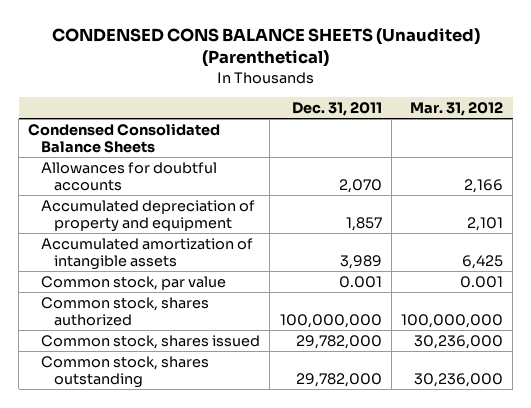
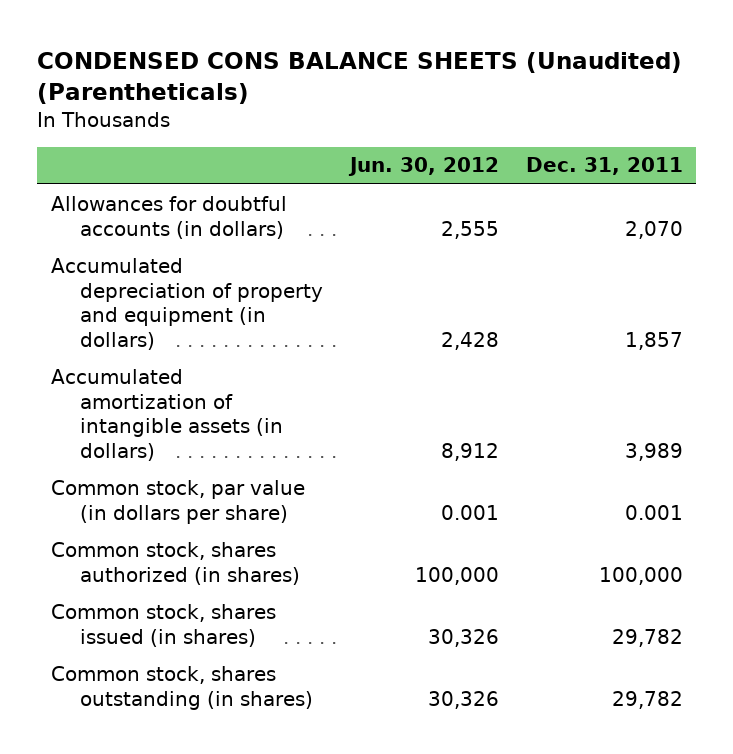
- CONDENSED CONS BALANCE SHEETS (Unaudited) (Parenthetical)
+ CONDENSED CONS BALANCE SHEETS (Unaudited) (Parentheticals)
- | Dec. 31, 2011 | Mar. 31, 2012
+ | Jun. 30, 2012 | Dec. 31, 2011
- Condensed Consolidated Balance Sheets
- Allowances for doubtful accounts | 2,070 | 2,166
- Accumulated depreciation of property and equipment | 1,857 | 2,101
- Accumulated amortization of intangible assets | 3,989 | 6,425
- Common stock, par value | 0.001 | 0.001
- Common stock, shares authorized | 100,000,000 | 100,000,000
- Common stock, shares issued | 29,782,000 | 30,236,000
- Common stock, shares outstanding | 29,782,000 | 30,236,000
+ Allowances for doubtful accounts (in dollars) | 2,555 | 2,070
+ Accumulated depreciation of property and equipment (in dollars) | 2,428 | 1,857
+ Accumulated amortization of intangible assets (in dollars) | 8,912 | 3,989
+ Common stock, par value (in dollars per share) | 0.001 | 0.001
+ Common stock, shares authorized (in shares) | 100,000 | 100,000
+ Common stock, shares issued (in shares) | 30,326 | 29,782
+ Common stock, shares outstanding (in shares) | 30,326 | 29,782

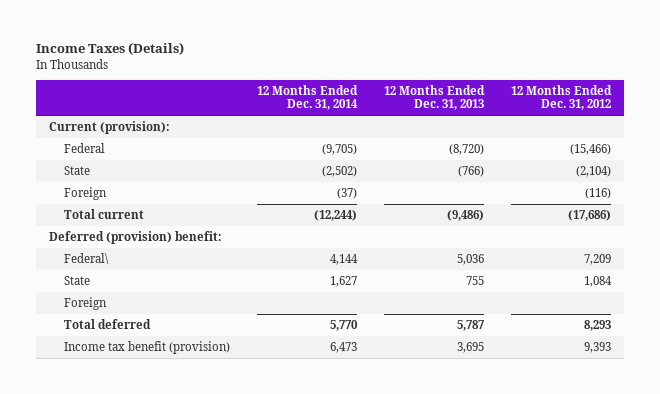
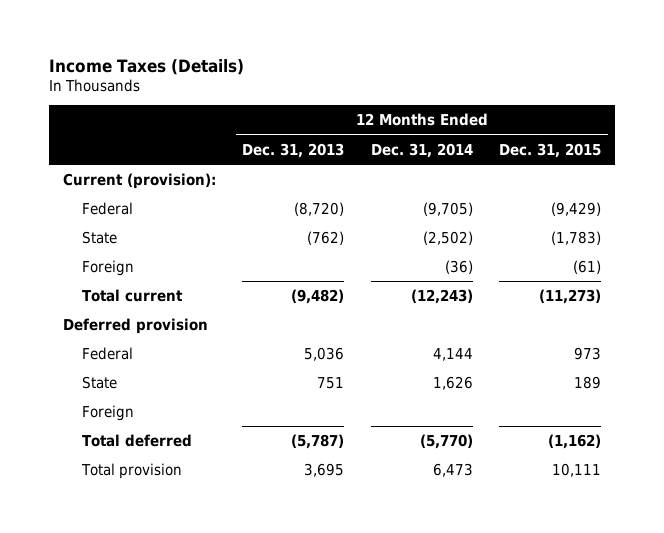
- | 12 Months Ended Dec. 31, 2014 | 12 Months Ended Dec. 31, 2013 | 12 Months Ended Dec. 31, 2012
+ | 12 Months Ended Dec. 31, 2013 | 12 Months Ended Dec. 31, 2014 | 12 Months Ended Dec. 31, 2015
- State | (2,502) | (766) | (2,104)
- Foreign | (37) | | (116)
- Total current | (12,244) | (9,486) | (17,686)
- Deferred (provision) benefit:
- Federal\ | 4,144 | 5,036 | 7,209
- State | 1,627 | 755 | 1,084
+ State | (762) | (2,502) | (1,783)
+ Foreign | | (36) | (61)
+ Total current | (9,482) | (12,243) | (11,273)
+ Deferred provision
+ Federal | 5,036 | 4,144 | 973
+ State | 751 | 1,626 | 189
- Total deferred | 5,770 | 5,787 | 8,293
- Income tax benefit (provision) | 6,473 | 3,695 | 9,393
+ Total deferred | (5,787) | (5,770) | (1,162)
+ Total provision | 3,695 | 6,473 | 10,111

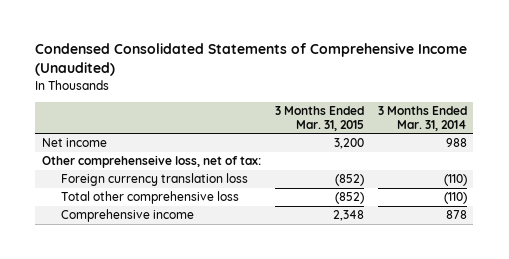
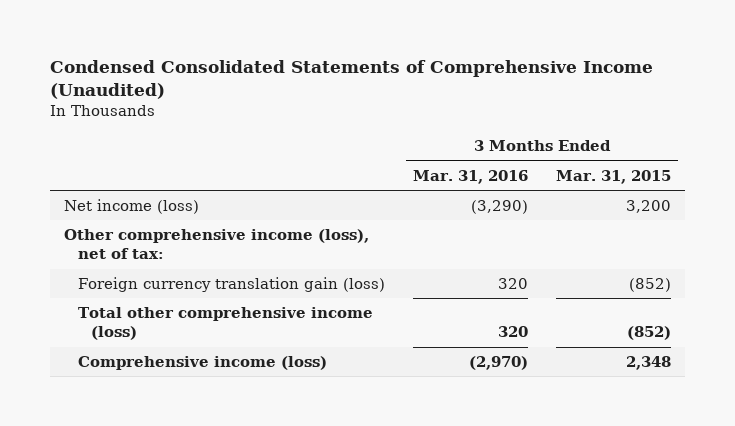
- | 3 Months Ended Mar. 31, 2015 | 3 Months Ended Mar. 31, 2014
+ | 3 Months Ended Mar. 31, 2016 | 3 Months Ended Mar. 31, 2015
- Net income | 3,200 | 988
- Other comprehenseive loss, net of tax:
- Foreign currency translation loss | (852) | (110)
- Total other comprehensive loss | (852) | (110)
- Comprehensive income | 2,348 | 878
+ Net income (loss) | (3,290) | 3,200
+ Other comprehensive income (loss), net of tax:
+ Foreign currency translation gain (loss) | 320 | (852)
+ Total other comprehensive income (loss) | 320 | (852)
+ Comprehensive income (loss) | (2,970) | 2,348

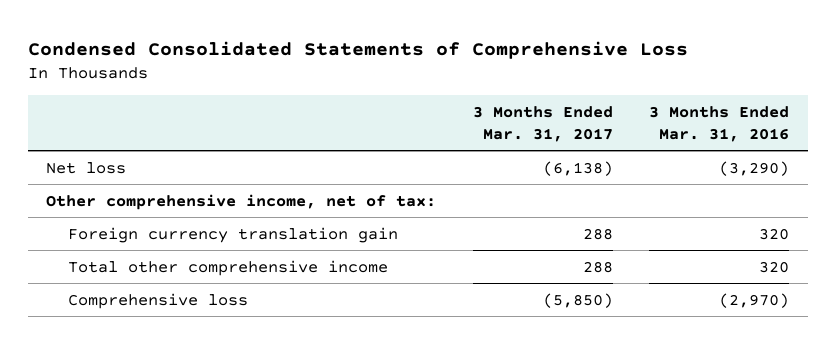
- Condensed Consolidated Statements of Comprehensive Income (Unaudited)
+ Condensed Consolidated Statements of Comprehensive Loss
- | 3 Months Ended Mar. 31, 2016 | 3 Months Ended Mar. 31, 2015
+ | 3 Months Ended Mar. 31, 2017 | 3 Months Ended Mar. 31, 2016
- Net income (loss) | (3,290) | 3,200
- Other comprehensive income (loss), net of tax:
- Foreign currency translation gain (loss) | 320 | (852)
- Total other comprehensive income (loss) | 320 | (852)
- Comprehensive income (loss) | (2,970) | 2,348
+ Net loss | (6,138) | (3,290)
+ Other comprehensive income, net of tax:
+ Foreign currency translation gain | 288 | 320
+ Total other comprehensive income | 288 | 320
+ Comprehensive loss | (5,850) | (2,970)

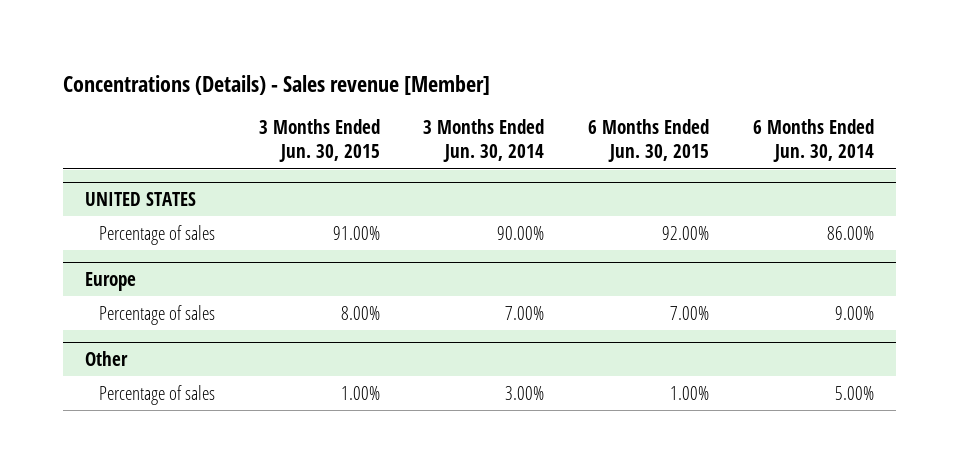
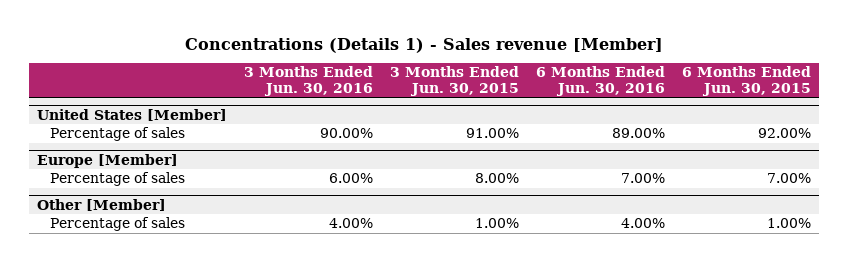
- Concentrations (Details) - Sales revenue [Member]
+ Concentrations (Details 1) - Sales revenue [Member]
- | 3 Months Ended Jun. 30, 2015 | 3 Months Ended Jun. 30, 2014 | 6 Months Ended Jun. 30, 2015 | 6 Months Ended Jun. 30, 2014
+ | 3 Months Ended Jun. 30, 2016 | 3 Months Ended Jun. 30, 2015 | 6 Months Ended Jun. 30, 2016 | 6 Months Ended Jun. 30, 2015
- UNITED STATES
+ United States [Member]
- Europe
+ Europe [Member]
- Other
+ Other [Member]

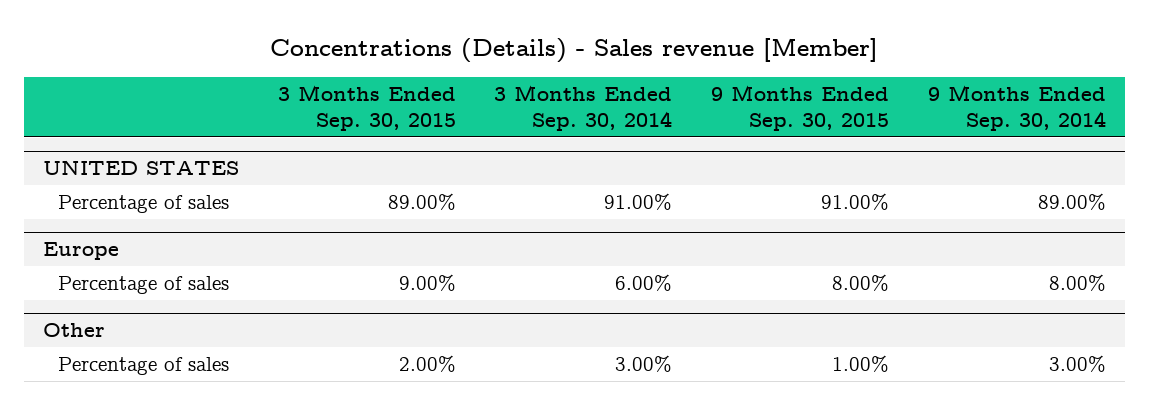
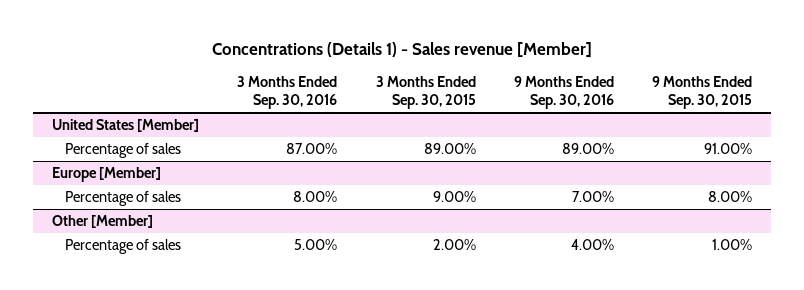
- Concentrations (Details) - Sales revenue [Member]
+ Concentrations (Details 1) - Sales revenue [Member]
- | 3 Months Ended Sep. 30, 2015 | 3 Months Ended Sep. 30, 2014 | 9 Months Ended Sep. 30, 2015 | 9 Months Ended Sep. 30, 2014
+ | 3 Months Ended Sep. 30, 2016 | 3 Months Ended Sep. 30, 2015 | 9 Months Ended Sep. 30, 2016 | 9 Months Ended Sep. 30, 2015
- UNITED STATES
+ United States [Member]
- Europe
+ Europe [Member]
- Other
+ Other [Member]

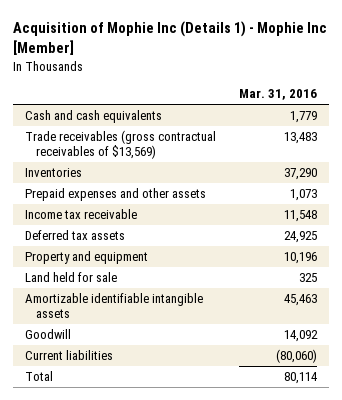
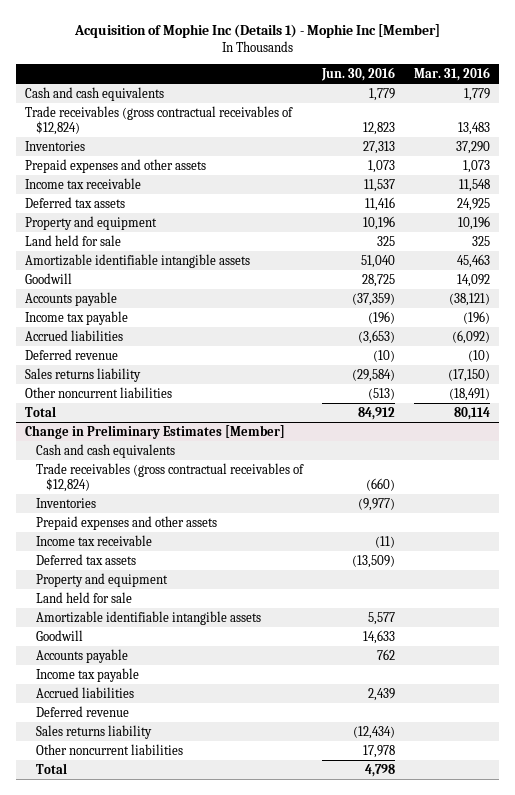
- | Mar. 31, 2016
+ | Jun. 30, 2016 | Mar. 31, 2016
- Trade receivables (gross contractual receivables of $13,569) | 13,483
+ Trade receivables (gross contractual receivables of $12,824) | 12,823 | 13,483
- Current liabilities | (80,060)
+ Accounts payable | (37,359) | (38,121)
+ Income tax payable | (196) | (196)
+ Accrued liabilities | (3,653) | (6,092)
+ Deferred revenue | (10) | (10)
+ Sales returns liability | (29,584) | (17,150)
+ Other noncurrent liabilities | (513) | (18,491)
+ Change in Preliminary Estimates [Member]
+ Cash and cash equivalents
+ Trade receivables (gross contractual receivables of $12,824) | (660) |
+ Inventories | (9,977) |
+ Prepaid expenses and other assets
+ Income tax receivable | (11) |
+ Deferred tax assets | (13,509) |
+ Property and equipment
+ Land held for sale
+ Amortizable identifiable intangible assets | 5,577 |
+ Goodwill | 14,633 |
+ Accounts payable | 762 |
+ Income tax payable
+ Accrued liabilities | 2,439 |
+ Deferred revenue
+ Sales returns liability | (12,434) |
+ Other noncurrent liabilities | 17,978 |
+ Total | 4,798 |

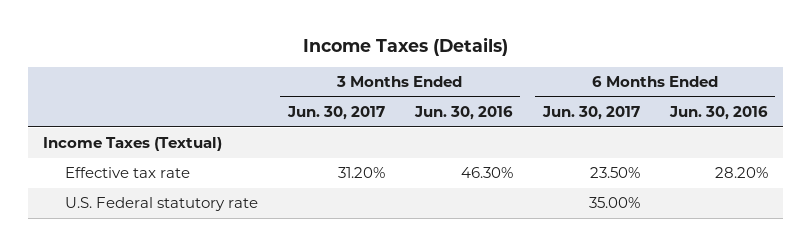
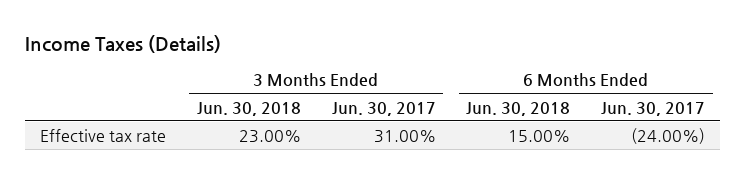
- | 3 Months Ended Jun. 30, 2017 | 3 Months Ended Jun. 30, 2016 | 6 Months Ended Jun. 30, 2017 | 6 Months Ended Jun. 30, 2016
+ | 3 Months Ended Jun. 30, 2018 | 3 Months Ended Jun. 30, 2017 | 6 Months Ended Jun. 30, 2018 | 6 Months Ended Jun. 30, 2017
- Income Taxes (Textual)
- Effective tax rate | 31.20% | 46.30% | 23.50% | 28.20%
- U.S. Federal statutory rate | | | 35.00% |
+ Effective tax rate | 23.00% | 31.00% | 15.00% | (24.00%)

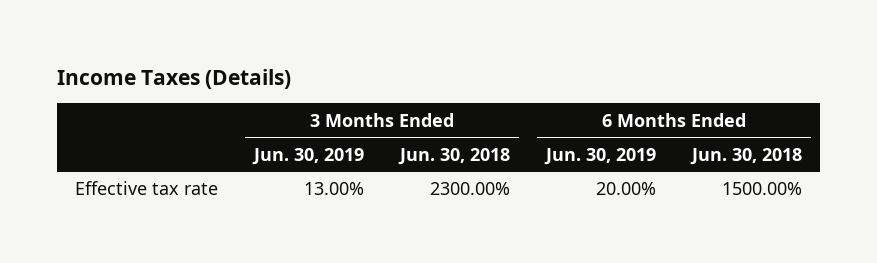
- | 3 Months Ended Jun. 30, 2018 | 3 Months Ended Jun. 30, 2017 | 6 Months Ended Jun. 30, 2018 | 6 Months Ended Jun. 30, 2017
+ | 3 Months Ended Jun. 30, 2019 | 3 Months Ended Jun. 30, 2018 | 6 Months Ended Jun. 30, 2019 | 6 Months Ended Jun. 30, 2018
- Effective tax rate | 23.00% | 31.00% | 15.00% | (24.00%)
+ Effective tax rate | 13.00% | 2300.00% | 20.00% | 1500.00%

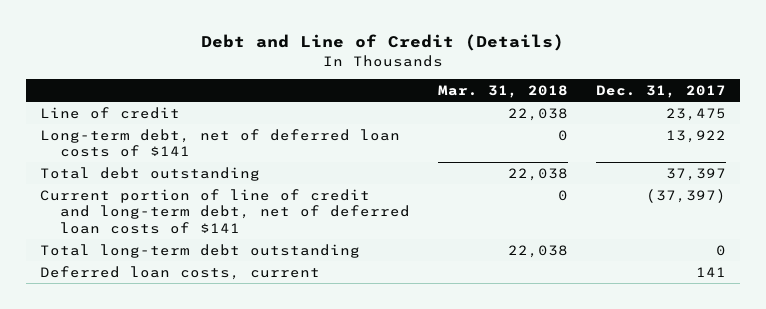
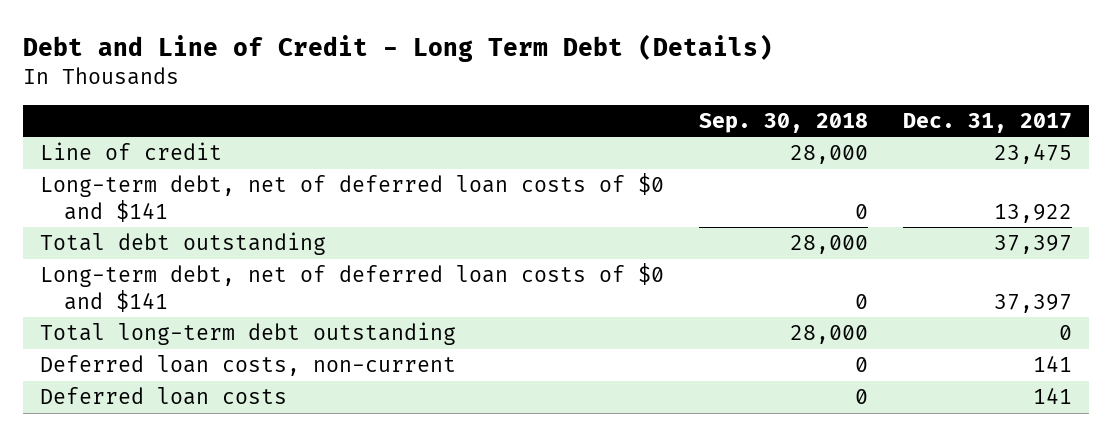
- Debt and Line of Credit (Details)
+ Debt and Line of Credit - Long Term Debt (Details)
- | Mar. 31, 2018 | Dec. 31, 2017
+ | Sep. 30, 2018 | Dec. 31, 2017
- Long-term debt, net of deferred loan costs of $141 | 0 | 13,922
+ Long-term debt, net of deferred loan costs of $0 and $141 | 0 | 13,922
- Current portion of line of credit and long-term debt, net of deferred loan costs of $141 | 0 | (37,397)
+ Long-term debt, net of deferred loan costs of $0 and $141 | 0 | 37,397
- Deferred loan costs, current | | 141
+ Deferred loan costs, non-current | 0 | 141
+ Deferred loan costs | 0 | 141

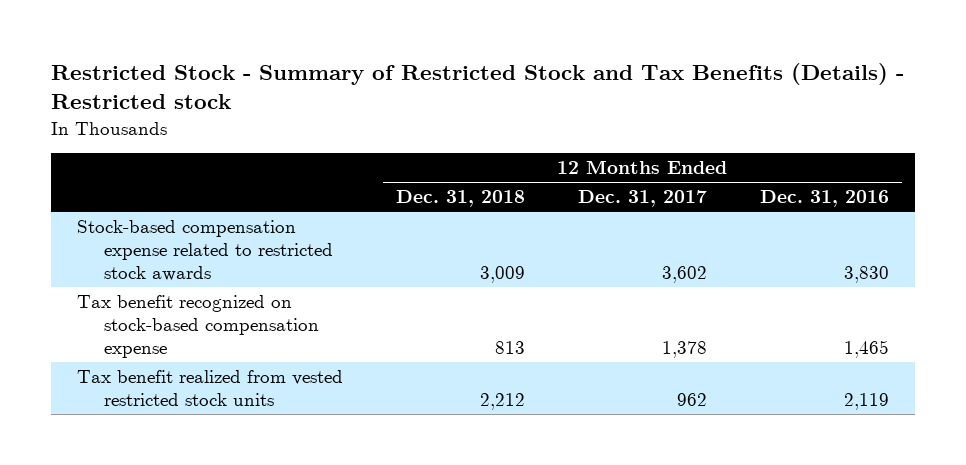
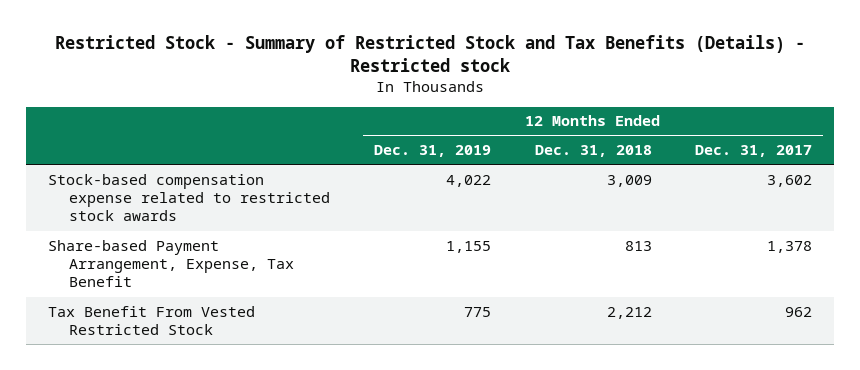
- | 12 Months Ended Dec. 31, 2018 | 12 Months Ended Dec. 31, 2017 | 12 Months Ended Dec. 31, 2016
+ | 12 Months Ended Dec. 31, 2019 | 12 Months Ended Dec. 31, 2018 | 12 Months Ended Dec. 31, 2017
- Tax benefit recognized on stock-based compensation expense | 813 | 1,378 | 1,465
- Tax benefit realized from vested restricted stock units | 2,212 | 962 | 2,119
+ Share-based Payment Arrangement, Expense, Tax Benefit | 1,155 | 813 | 1,378
+ Tax Benefit From Vested Restricted Stock | 775 | 2,212 | 962

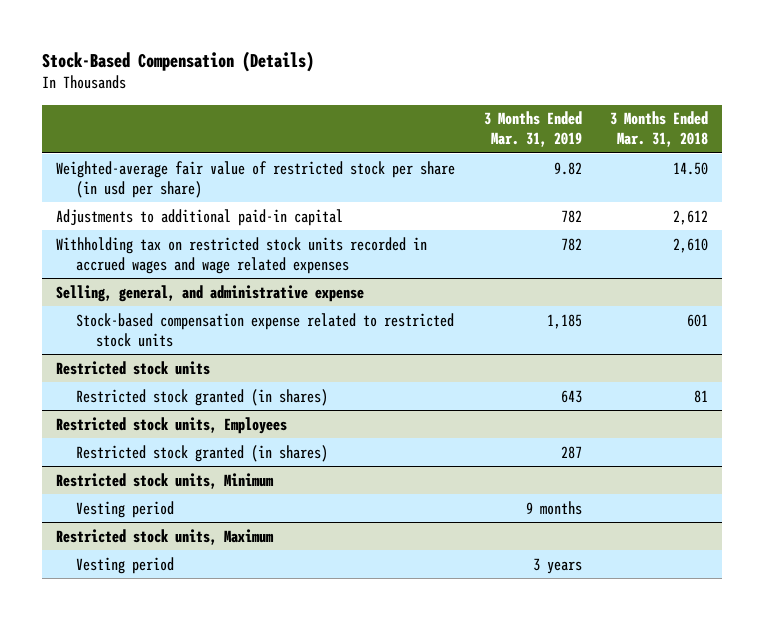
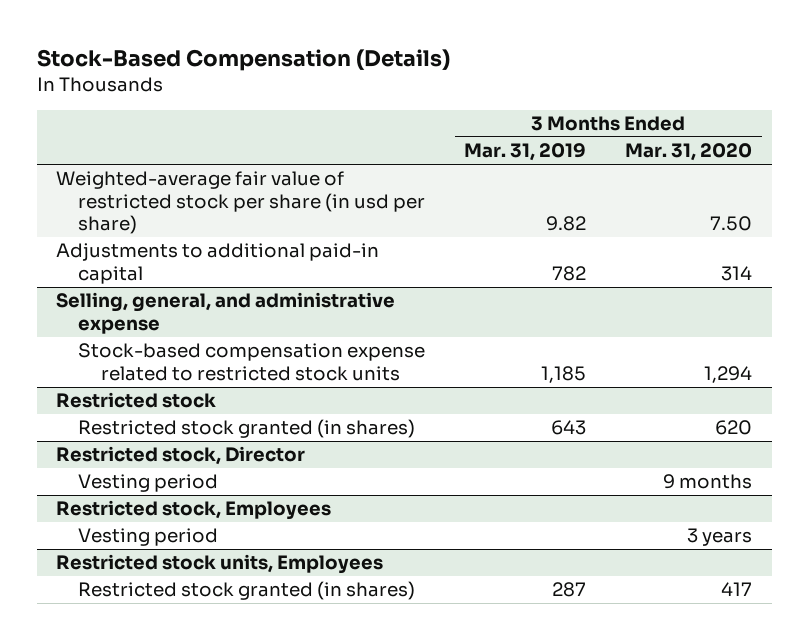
- | 3 Months Ended Mar. 31, 2019 | 3 Months Ended Mar. 31, 2018
+ | 3 Months Ended Mar. 31, 2019 | 3 Months Ended Mar. 31, 2020
- Withholding tax on restricted stock units recorded in accrued wages and wage related expenses | 782 | 2,610
- Restricted stock units
+ Restricted stock
+ Restricted stock, Director
+ Vesting period | | 9 months
+ Restricted stock, Employees
+ Vesting period | | 3 years
- Restricted stock units, Minimum
- Vesting period | 9 months |
- Restricted stock units, Maximum
- Vesting period | 3 years |

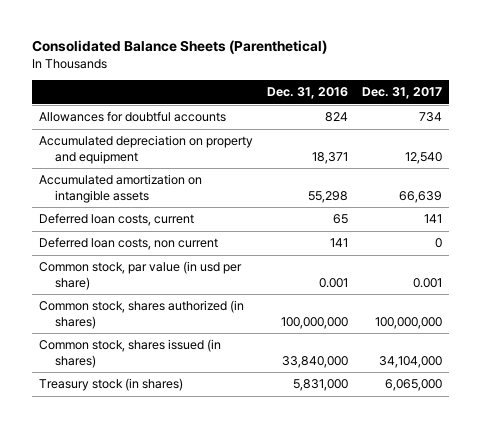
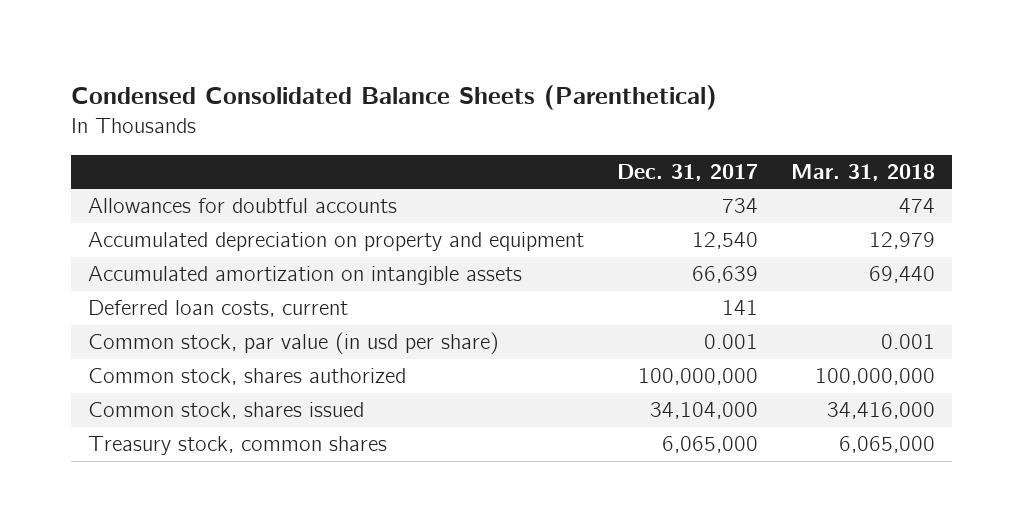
- Consolidated Balance Sheets (Parenthetical)
+ Condensed Consolidated Balance Sheets (Parenthetical)
- | Dec. 31, 2016 | Dec. 31, 2017
+ | Dec. 31, 2017 | Mar. 31, 2018
- Deferred loan costs, non current | 141 | 0
- Common stock, shares authorized (in shares) | 100,000,000 | 100,000,000
- Common stock, shares issued (in shares) | 33,840,000 | 34,104,000
- Treasury stock (in shares) | 5,831,000 | 6,065,000
+ Common stock, shares authorized | 100,000,000 | 100,000,000
+ Common stock, shares issued | 34,104,000 | 34,416,000
+ Treasury stock, common shares | 6,065,000 | 6,065,000

